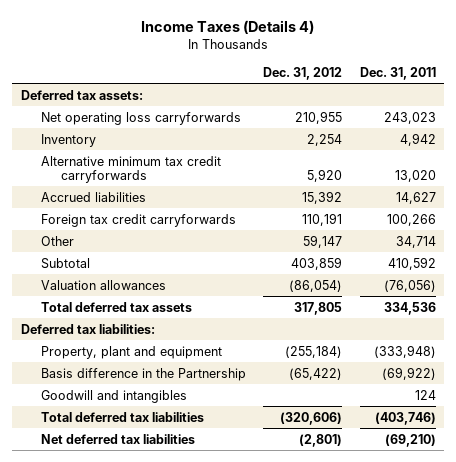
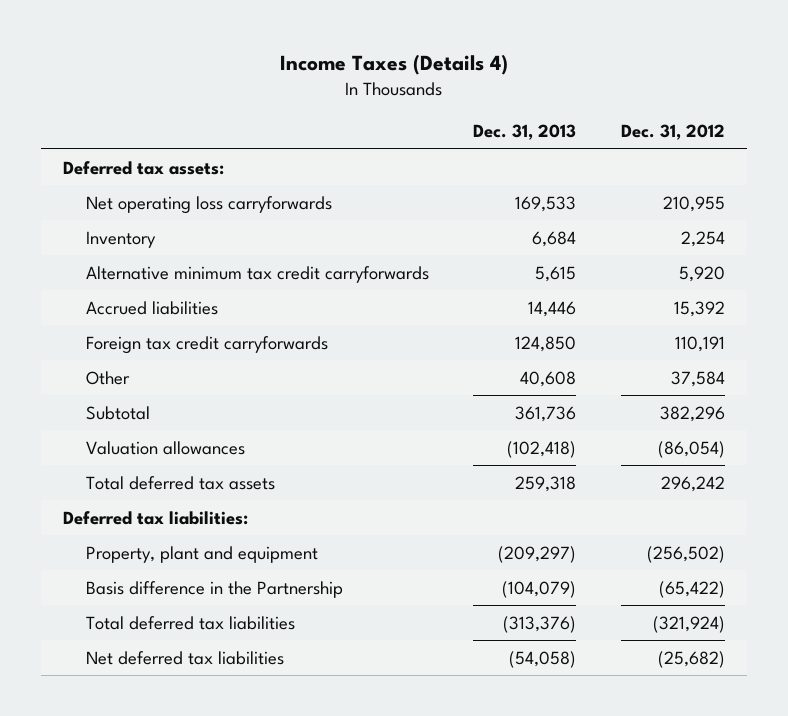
- | Dec. 31, 2012 | Dec. 31, 2011
+ | Dec. 31, 2013 | Dec. 31, 2012
- Other | 59,147 | 34,714
- Subtotal | 403,859 | 410,592
+ Other | 40,608 | 37,584
+ Subtotal | 361,736 | 382,296
- Total deferred tax assets | 317,805 | 334,536
+ Total deferred tax assets | 259,318 | 296,242
- Property, plant and equipment | (255,184) | (333,948)
+ Property, plant and equipment | (209,297) | (256,502)
- Goodwill and intangibles | | 124
- Total deferred tax liabilities | (320,606) | (403,746)
- Net deferred tax liabilities | (2,801) | (69,210)
+ Total deferred tax liabilities | (313,376) | (321,924)
+ Net deferred tax liabilities | (54,058) | (25,682)

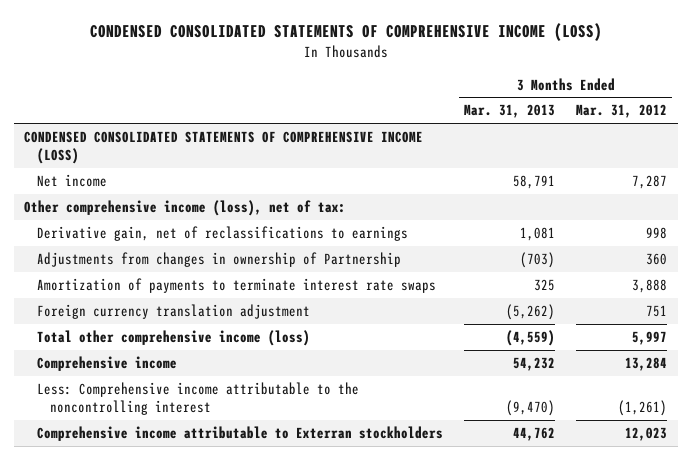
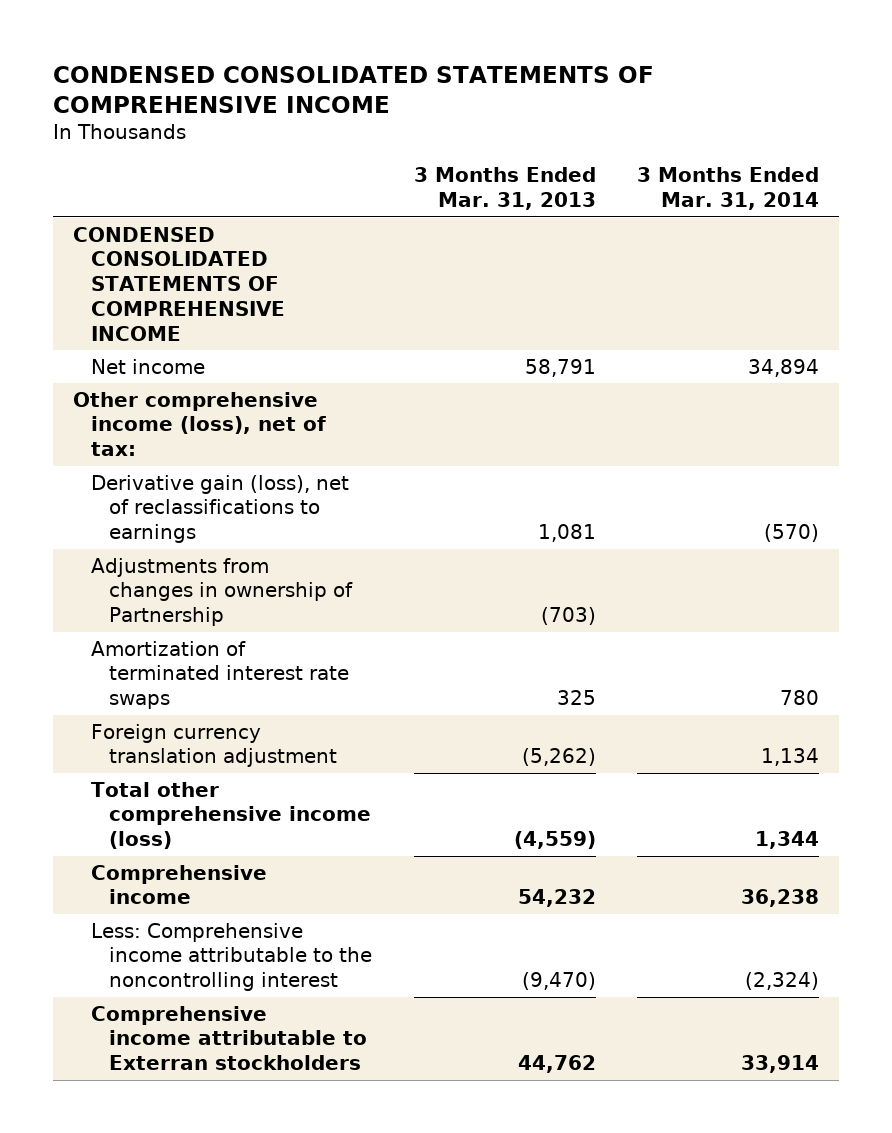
- CONDENSED CONSOLIDATED STATEMENTS OF COMPREHENSIVE INCOME (LOSS)
+ CONDENSED CONSOLIDATED STATEMENTS OF COMPREHENSIVE INCOME
- | 3 Months Ended Mar. 31, 2013 | 3 Months Ended Mar. 31, 2012
+ | 3 Months Ended Mar. 31, 2013 | 3 Months Ended Mar. 31, 2014
- CONDENSED CONSOLIDATED STATEMENTS OF COMPREHENSIVE INCOME (LOSS)
+ CONDENSED CONSOLIDATED STATEMENTS OF COMPREHENSIVE INCOME
- Derivative gain, net of reclassifications to earnings | 1,081 | 998
+ Derivative gain (loss), net of reclassifications to earnings | 1,081 | (570)
- Amortization of payments to terminate interest rate swaps | 325 | 3,888
+ Amortization of terminated interest rate swaps | 325 | 780

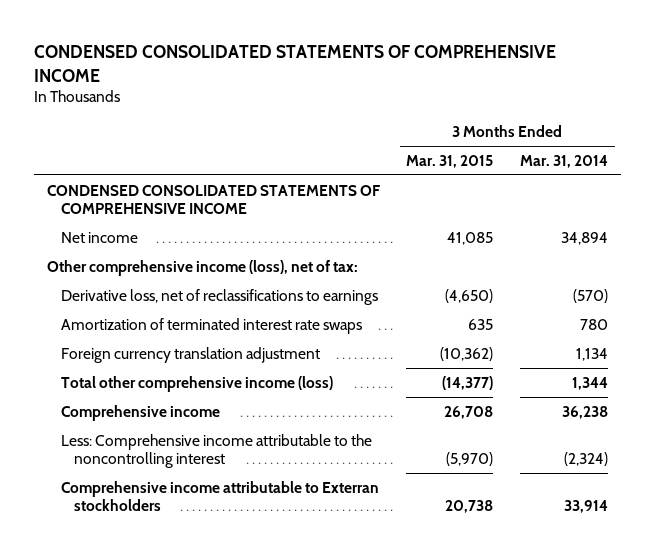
- | 3 Months Ended Mar. 31, 2013 | 3 Months Ended Mar. 31, 2014
+ | 3 Months Ended Mar. 31, 2015 | 3 Months Ended Mar. 31, 2014
- Derivative gain (loss), net of reclassifications to earnings | 1,081 | (570)
- Adjustments from changes in ownership of Partnership | (703) |
+ Derivative loss, net of reclassifications to earnings | (4,650) | (570)

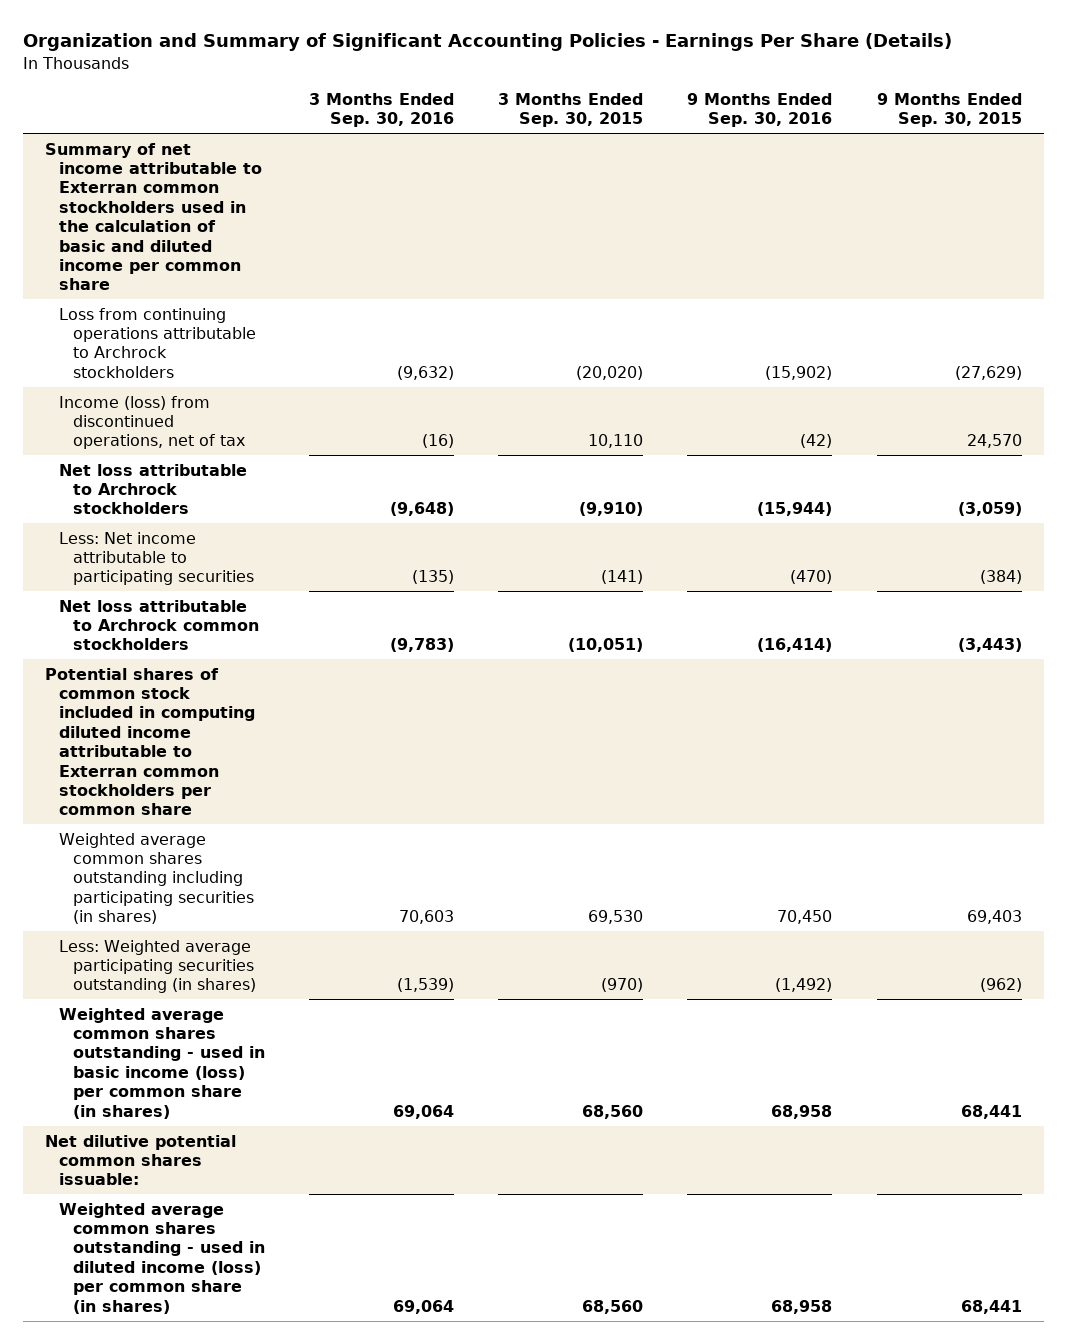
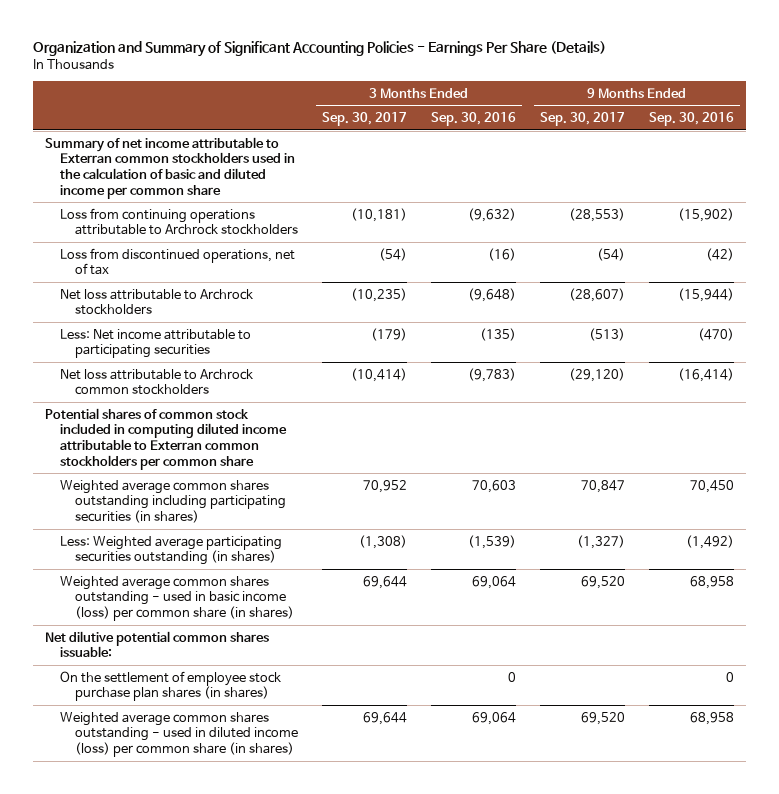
- | 3 Months Ended Sep. 30, 2016 | 3 Months Ended Sep. 30, 2015 | 9 Months Ended Sep. 30, 2016 | 9 Months Ended Sep. 30, 2015
+ | 3 Months Ended Sep. 30, 2017 | 3 Months Ended Sep. 30, 2016 | 9 Months Ended Sep. 30, 2017 | 9 Months Ended Sep. 30, 2016
- Income (loss) from discontinued operations, net of tax | (16) | 10,110 | (42) | 24,570
+ Loss from discontinued operations, net of tax | (54) | (16) | (54) | (42)
+ On the settlement of employee stock purchase plan shares (in shares) | | 0 | | 0

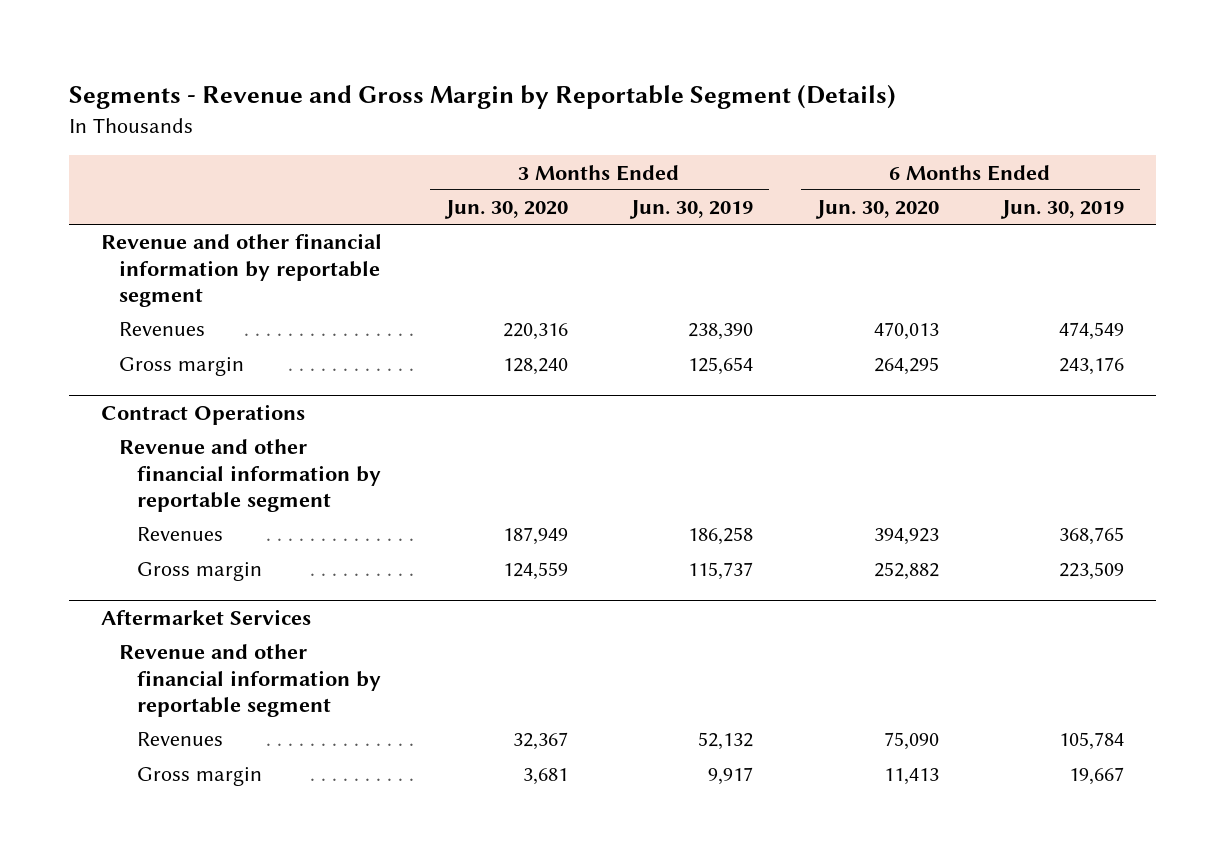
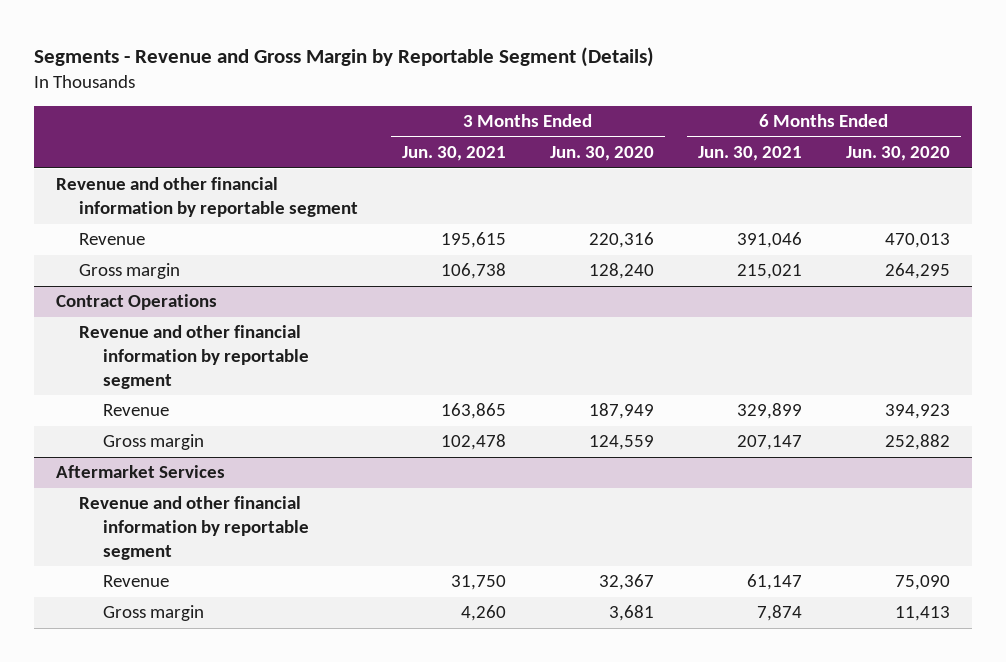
- | 3 Months Ended Jun. 30, 2020 | 3 Months Ended Jun. 30, 2019 | 6 Months Ended Jun. 30, 2020 | 6 Months Ended Jun. 30, 2019
+ | 3 Months Ended Jun. 30, 2021 | 3 Months Ended Jun. 30, 2020 | 6 Months Ended Jun. 30, 2021 | 6 Months Ended Jun. 30, 2020
- Revenues | 220,316 | 238,390 | 470,013 | 474,549
+ Revenue | 195,615 | 220,316 | 391,046 | 470,013
@ Contract Operations
- Revenues | 187,949 | 186,258 | 394,923 | 368,765
+ Revenue | 163,865 | 187,949 | 329,899 | 394,923
@ Aftermarket Services
- Revenues | 32,367 | 52,132 | 75,090 | 105,784
+ Revenue | 31,750 | 32,367 | 61,147 | 75,090

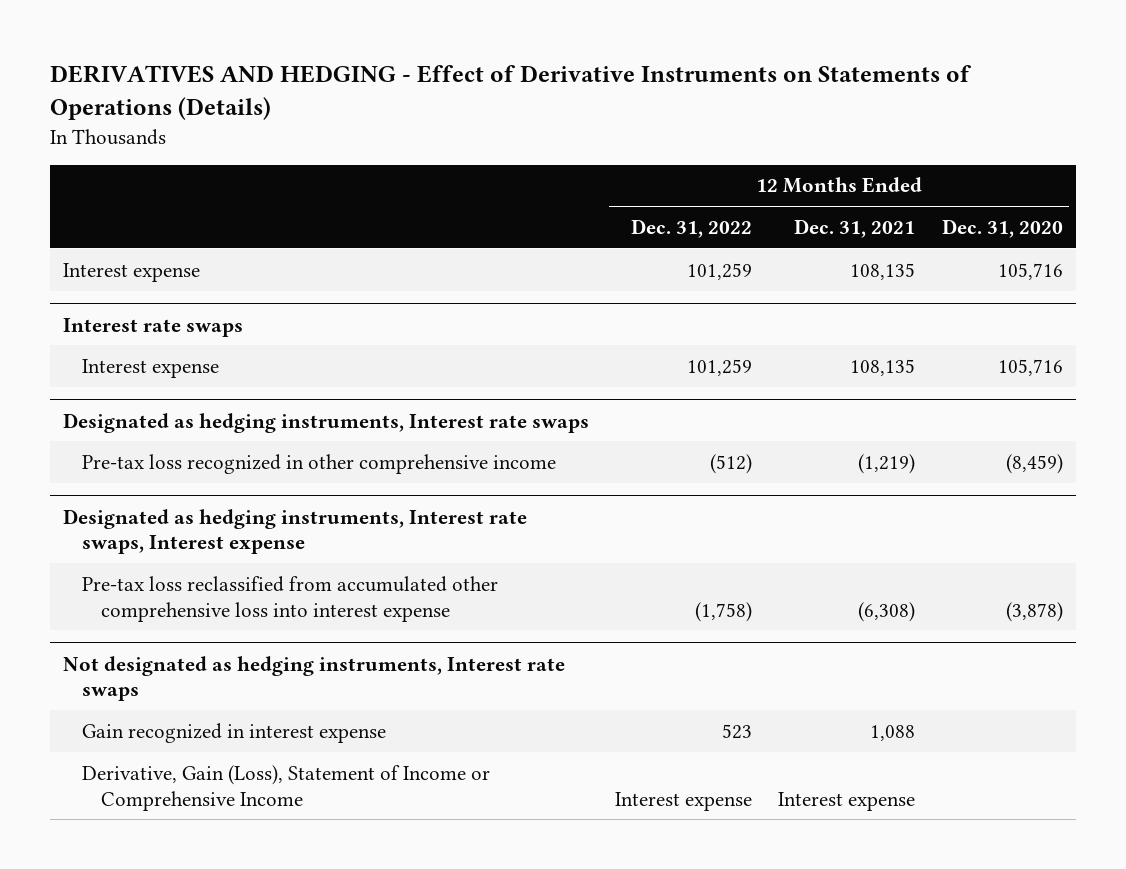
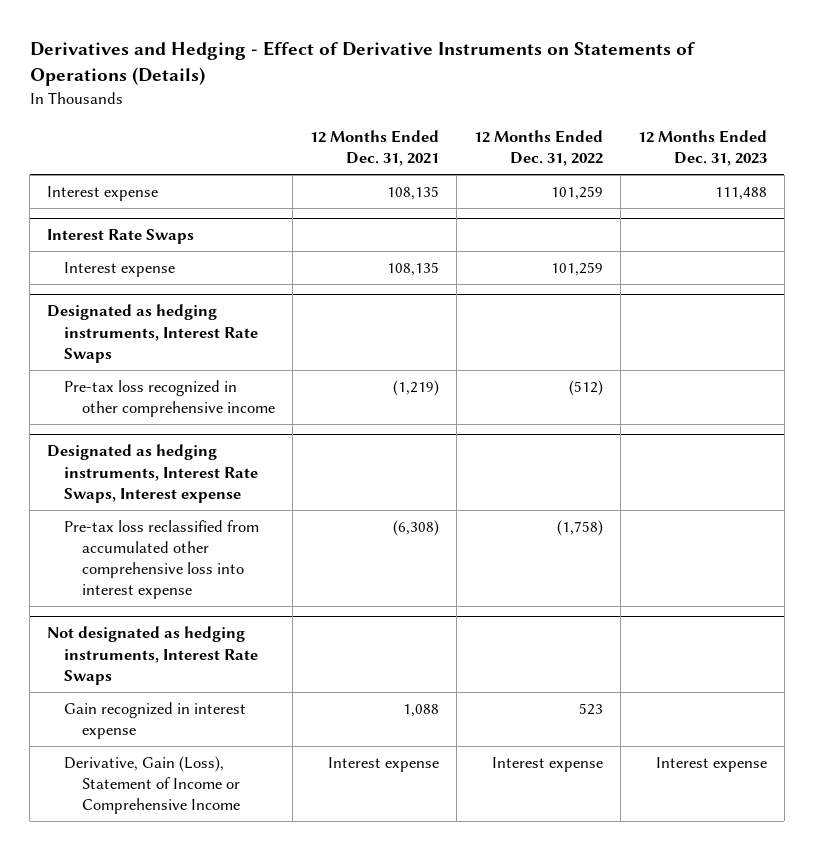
- DERIVATIVES AND HEDGING - Effect of Derivative Instruments on Statements of Operations (Details)
+ Derivatives and Hedging - Effect of Derivative Instruments on Statements of Operations (Details)
- | 12 Months Ended Dec. 31, 2022 | 12 Months Ended Dec. 31, 2021 | 12 Months Ended Dec. 31, 2020
+ | 12 Months Ended Dec. 31, 2021 | 12 Months Ended Dec. 31, 2022 | 12 Months Ended Dec. 31, 2023
- Interest rate swaps
+ Interest Rate Swaps
- Designated as hedging instruments, Interest rate swaps
+ Designated as hedging instruments, Interest Rate Swaps
- Designated as hedging instruments, Interest rate swaps, Interest expense
+ Designated as hedging instruments, Interest Rate Swaps, Interest expense
- Not designated as hedging instruments, Interest rate swaps
+ Not designated as hedging instruments, Interest Rate Swaps

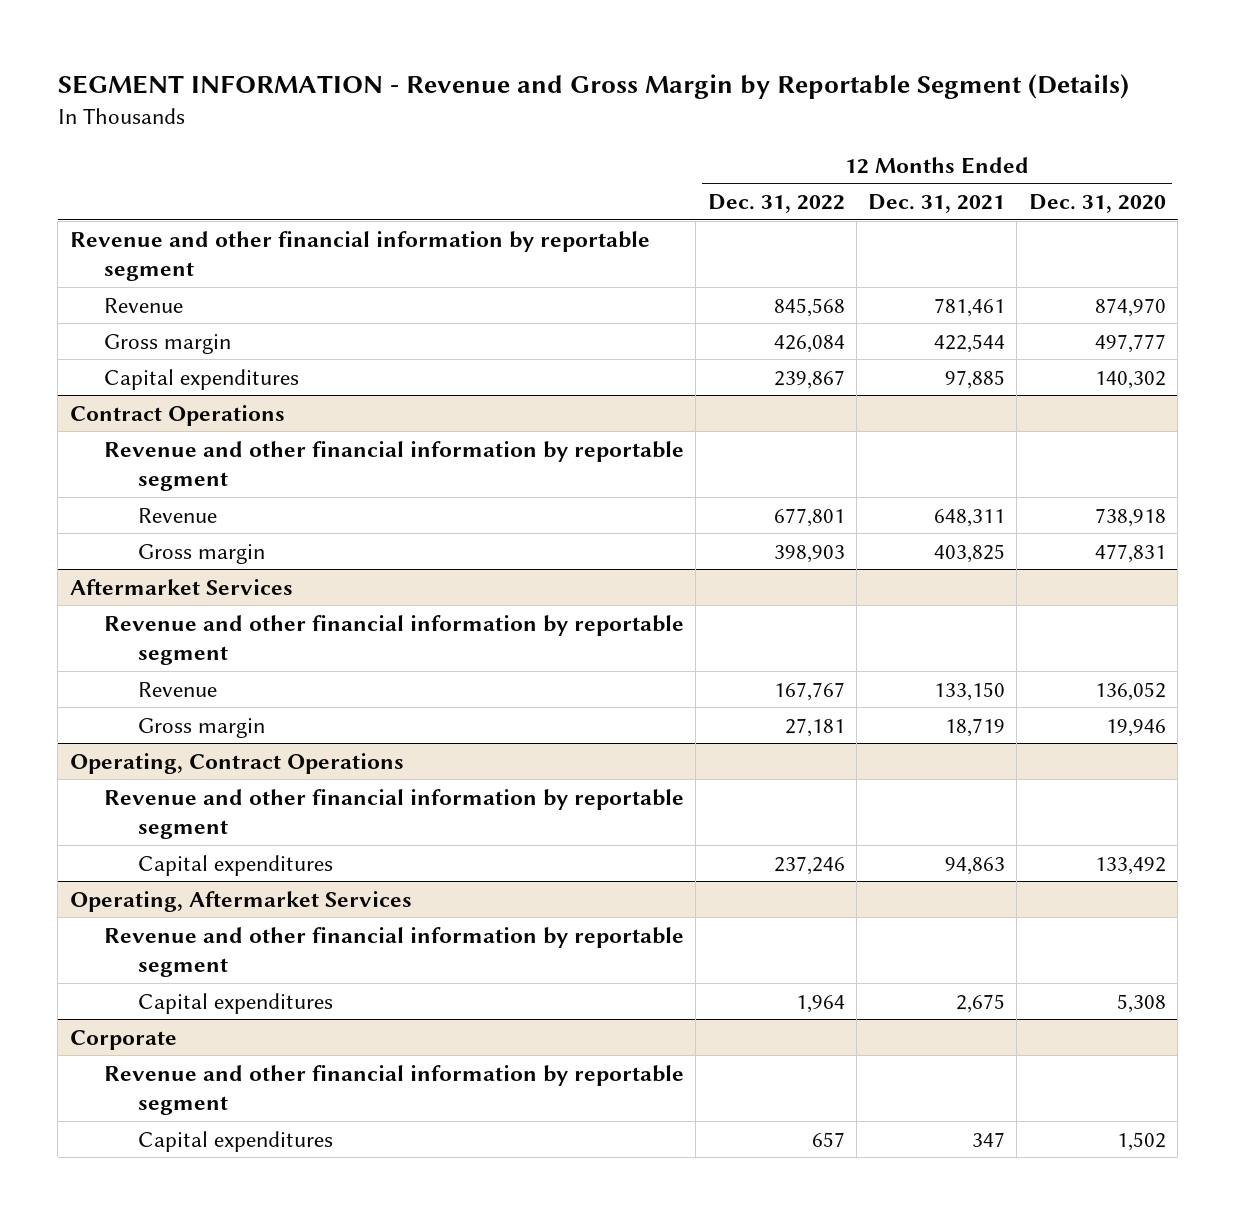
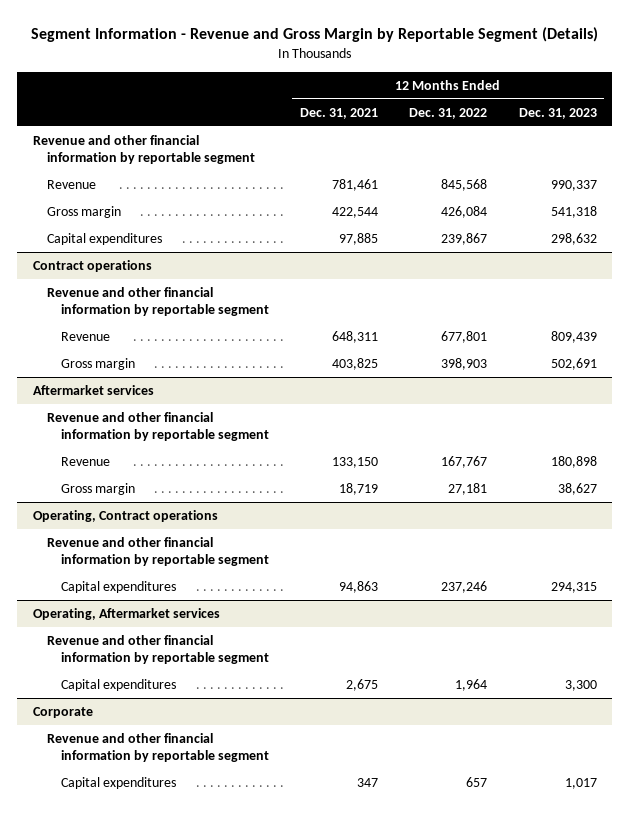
- SEGMENT INFORMATION - Revenue and Gross Margin by Reportable Segment (Details)
+ Segment Information - Revenue and Gross Margin by Reportable Segment (Details)
- | 12 Months Ended Dec. 31, 2022 | 12 Months Ended Dec. 31, 2021 | 12 Months Ended Dec. 31, 2020
+ | 12 Months Ended Dec. 31, 2021 | 12 Months Ended Dec. 31, 2022 | 12 Months Ended Dec. 31, 2023
- Contract Operations
+ Contract operations
- Aftermarket Services
+ Aftermarket services
- Operating, Contract Operations
+ Operating, Contract operations
- Operating, Aftermarket Services
+ Operating, Aftermarket services

